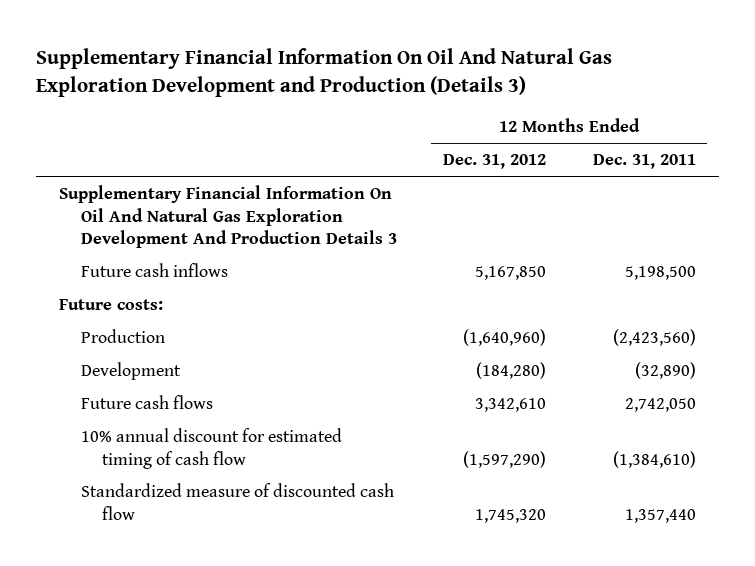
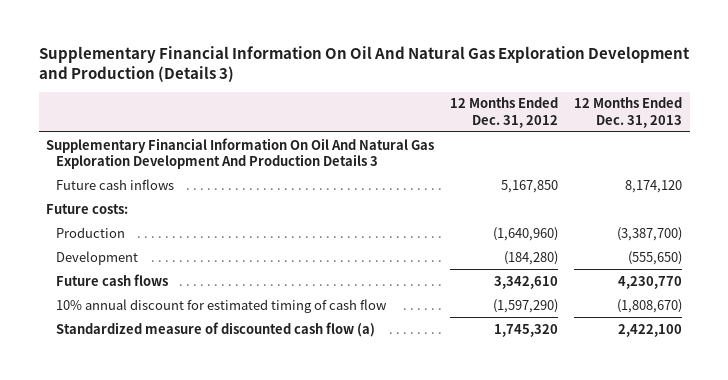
- | 12 Months Ended Dec. 31, 2012 | 12 Months Ended Dec. 31, 2011
+ | 12 Months Ended Dec. 31, 2012 | 12 Months Ended Dec. 31, 2013
- Standardized measure of discounted cash flow | 1,745,320 | 1,357,440
+ Standardized measure of discounted cash flow (a) | 1,745,320 | 2,422,100

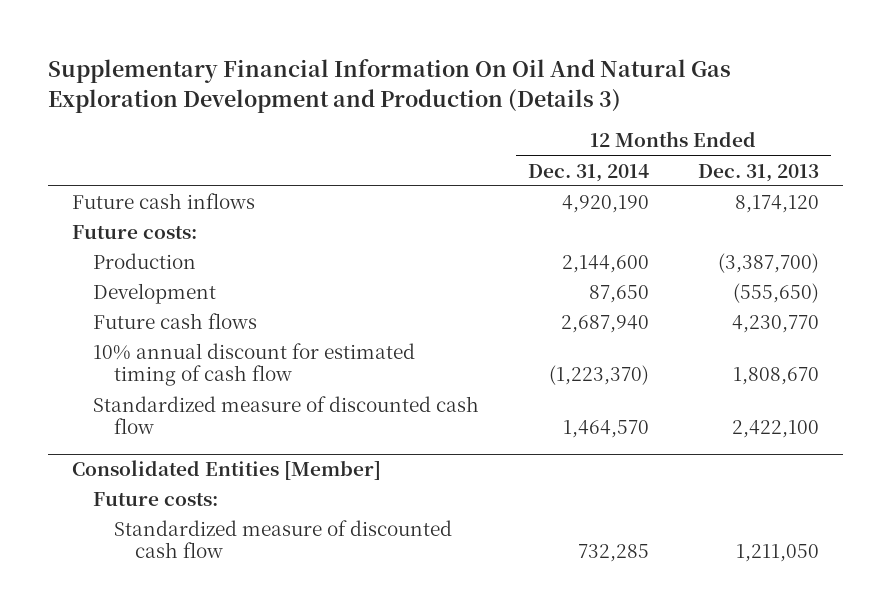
- | 12 Months Ended Dec. 31, 2012 | 12 Months Ended Dec. 31, 2013
+ | 12 Months Ended Dec. 31, 2014 | 12 Months Ended Dec. 31, 2013
- Supplementary Financial Information On Oil And Natural Gas Exploration Development And Production Details 3
- 10% annual discount for estimated timing of cash flow | (1,597,290) | (1,808,670)
- Standardized measure of discounted cash flow (a) | 1,745,320 | 2,422,100
+ 10% annual discount for estimated timing of cash flow | (1,223,370) | 1,808,670
+ Standardized measure of discounted cash flow | 1,464,570 | 2,422,100
+ Consolidated Entities [Member]
+ Future costs:
+ Standardized measure of discounted cash flow | 732,285 | 1,211,050

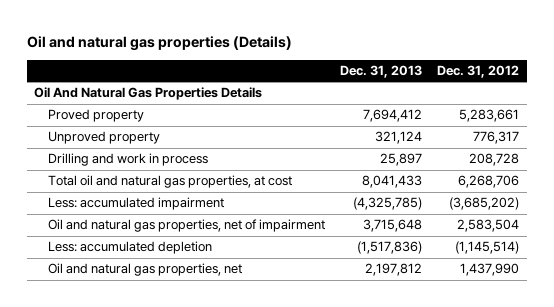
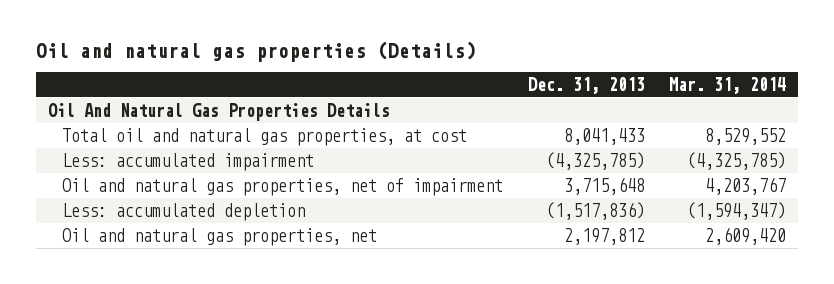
- | Dec. 31, 2013 | Dec. 31, 2012
+ | Dec. 31, 2013 | Mar. 31, 2014
- Proved property | 7,694,412 | 5,283,661
- Unproved property | 321,124 | 776,317
- Drilling and work in process | 25,897 | 208,728

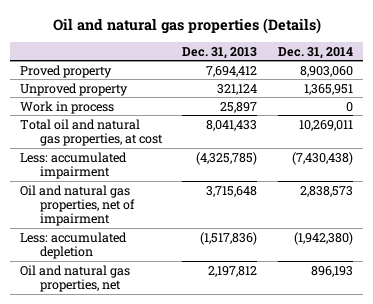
- | Dec. 31, 2013 | Mar. 31, 2014
+ | Dec. 31, 2013 | Dec. 31, 2014
- Oil And Natural Gas Properties Details
+ Proved property | 7,694,412 | 8,903,060
+ Unproved property | 321,124 | 1,365,951
+ Work in process | 25,897 | 0

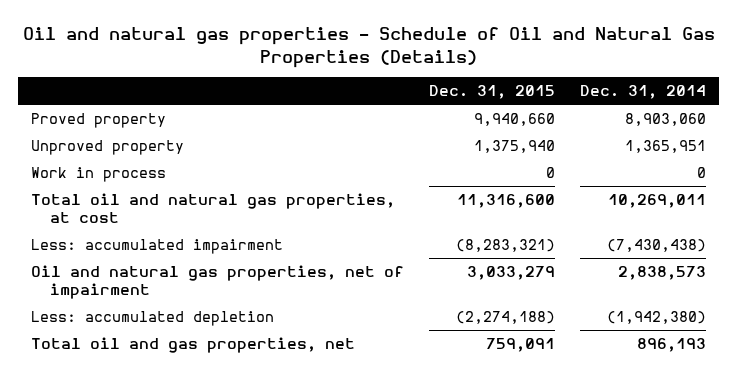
- Oil and natural gas properties (Details)
+ Oil and natural gas properties - Schedule of Oil and Natural Gas Properties (Details)
- | Dec. 31, 2013 | Dec. 31, 2014
+ | Dec. 31, 2015 | Dec. 31, 2014
- Oil and natural gas properties, net | 2,197,812 | 896,193
+ Total oil and gas properties, net | 759,091 | 896,193

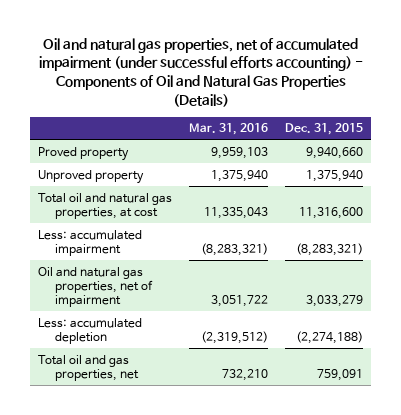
- Oil and natural gas properties - Schedule of Oil and Natural Gas Properties (Details)
+ Oil and natural gas properties, net of accumulated impairment (under successful efforts accounting) - Components of Oil and Natural Gas Properties (Details)
- | Dec. 31, 2015 | Dec. 31, 2014
+ | Mar. 31, 2016 | Dec. 31, 2015
- Work in process | 0 | 0

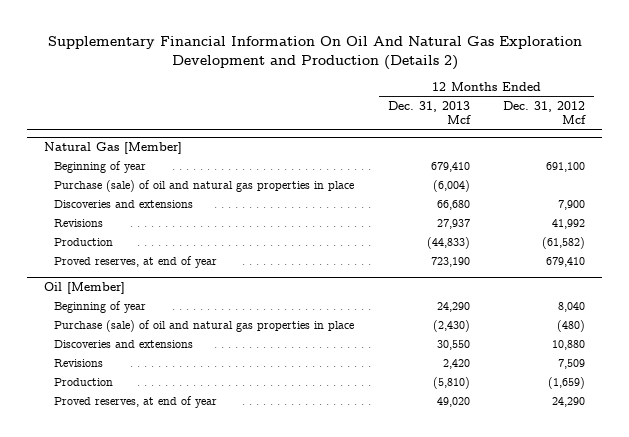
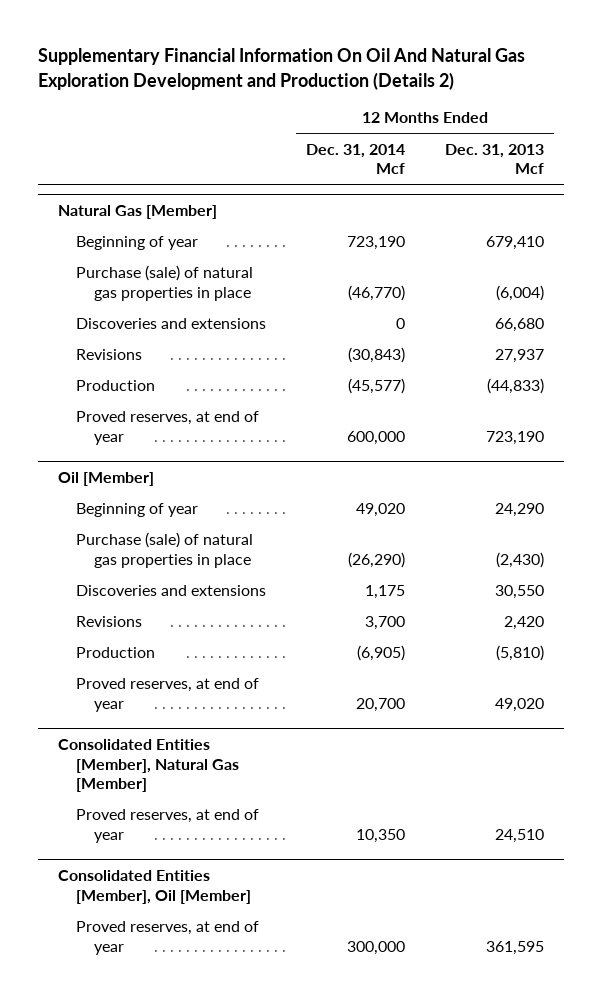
- | 12 Months Ended Dec. 31, 2013 Mcf | 12 Months Ended Dec. 31, 2012 Mcf
+ | 12 Months Ended Dec. 31, 2014 Mcf | 12 Months Ended Dec. 31, 2013 Mcf
@ Natural Gas [Member]
- Purchase (sale) of oil and natural gas properties in place | (6,004) |
+ Purchase (sale) of natural gas properties in place | (46,770) | (6,004)
@ Oil [Member]
- Purchase (sale) of oil and natural gas properties in place | (2,430) | (480)
+ Purchase (sale) of natural gas properties in place | (26,290) | (2,430)
+ Consolidated Entities [Member], Natural Gas [Member]
+ Proved reserves, at end of year | 10,350 | 24,510
+ Consolidated Entities [Member], Oil [Member]
+ Proved reserves, at end of year | 300,000 | 361,595

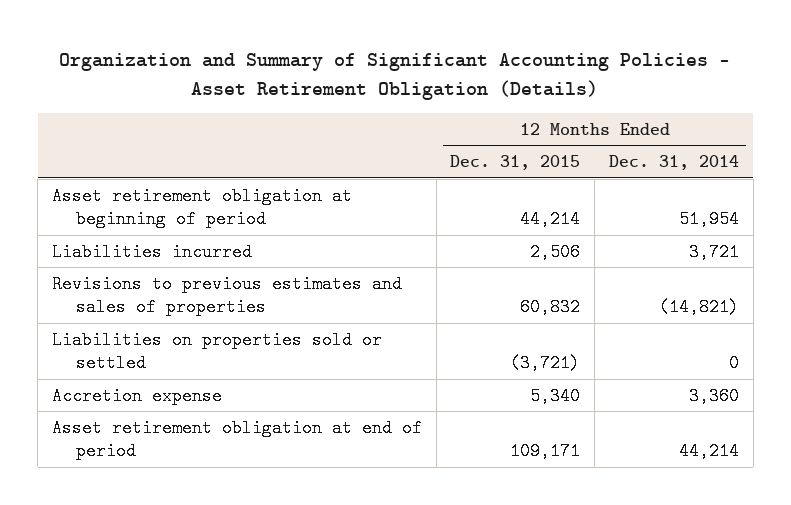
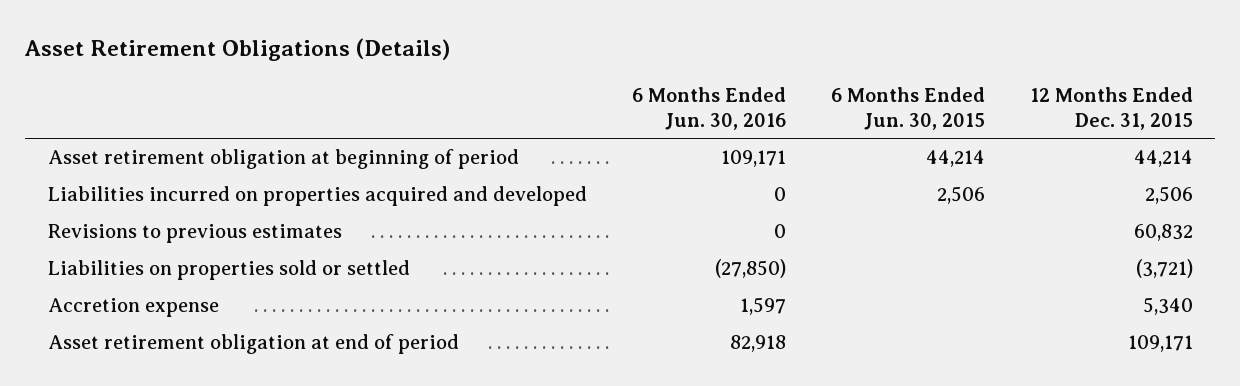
- Organization and Summary of Significant Accounting Policies - Asset Retirement Obligation (Details)
+ Asset Retirement Obligations (Details)
- | 12 Months Ended Dec. 31, 2015 | 12 Months Ended Dec. 31, 2014
+ | 6 Months Ended Jun. 30, 2016 | 6 Months Ended Jun. 30, 2015 | 12 Months Ended Dec. 31, 2015
- Liabilities incurred | 2,506 | 3,721
- Revisions to previous estimates and sales of properties | 60,832 | (14,821)
+ Liabilities incurred on properties acquired and developed | 0 | 2,506 | 2,506
+ Revisions to previous estimates | 0 | | 60,832

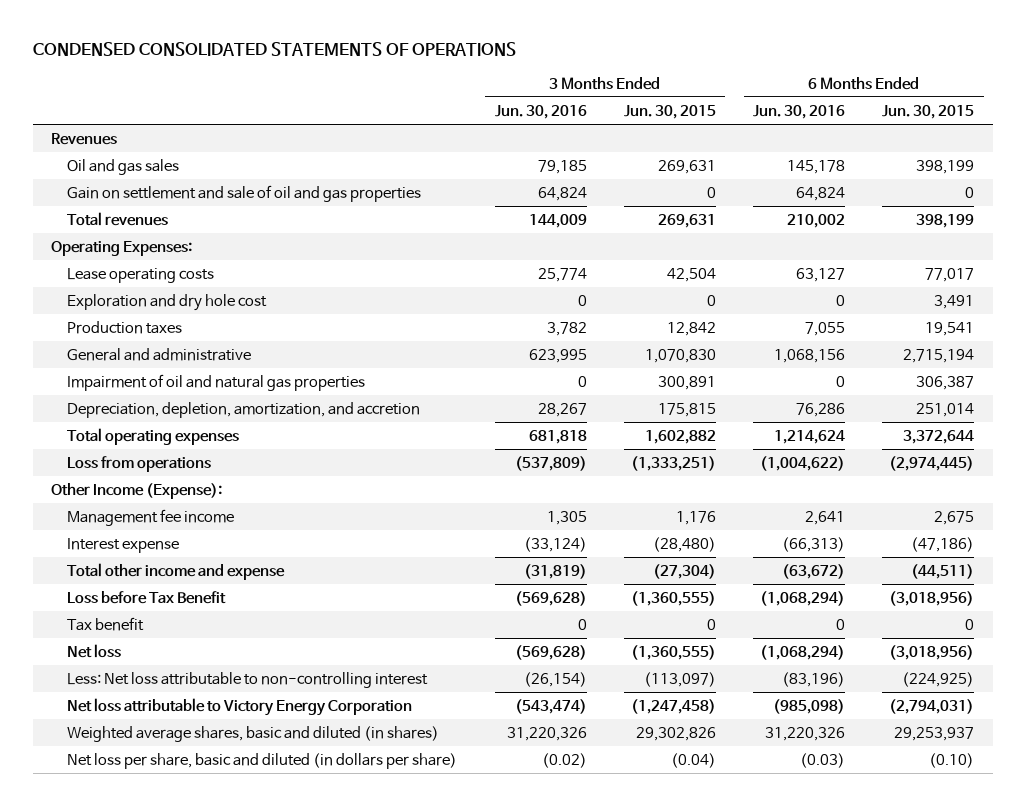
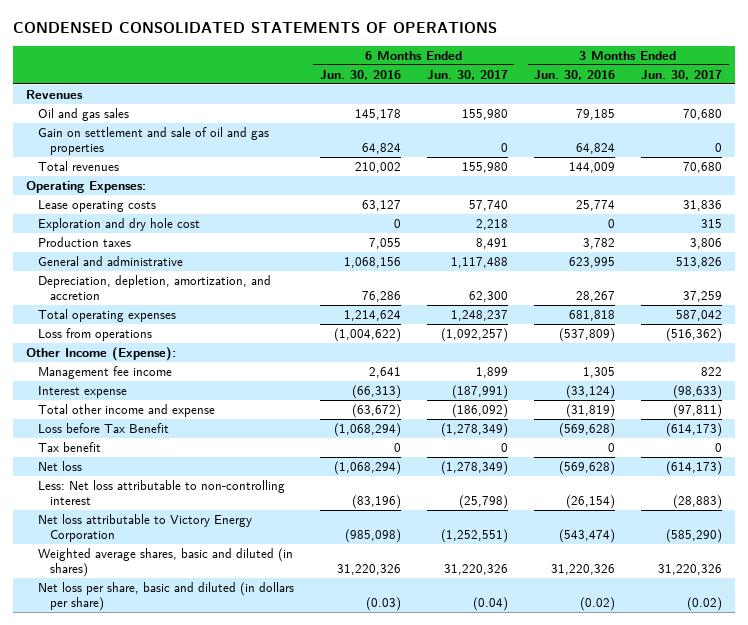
- | 3 Months Ended Jun. 30, 2016 | 3 Months Ended Jun. 30, 2015 | 6 Months Ended Jun. 30, 2016 | 6 Months Ended Jun. 30, 2015
+ | 6 Months Ended Jun. 30, 2016 | 6 Months Ended Jun. 30, 2017 | 3 Months Ended Jun. 30, 2016 | 3 Months Ended Jun. 30, 2017
- Impairment of oil and natural gas properties | 0 | 300,891 | 0 | 306,387

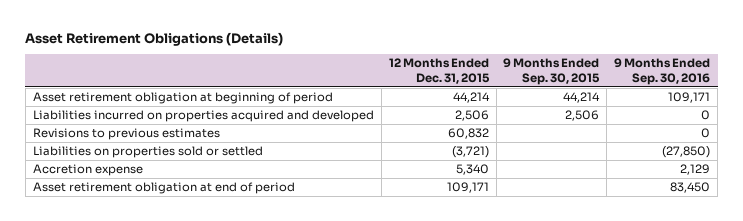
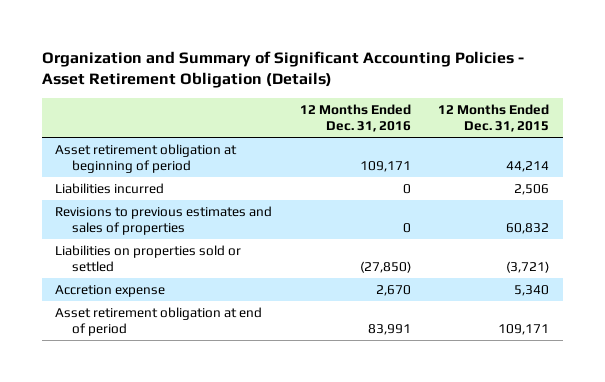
- Asset Retirement Obligations (Details)
+ Organization and Summary of Significant Accounting Policies - Asset Retirement Obligation (Details)
- | 12 Months Ended Dec. 31, 2015 | 9 Months Ended Sep. 30, 2015 | 9 Months Ended Sep. 30, 2016
+ | 12 Months Ended Dec. 31, 2016 | 12 Months Ended Dec. 31, 2015
- Liabilities incurred on properties acquired and developed | 2,506 | 2,506 | 0
- Revisions to previous estimates | 60,832 | | 0
+ Liabilities incurred | 0 | 2,506
+ Revisions to previous estimates and sales of properties | 0 | 60,832

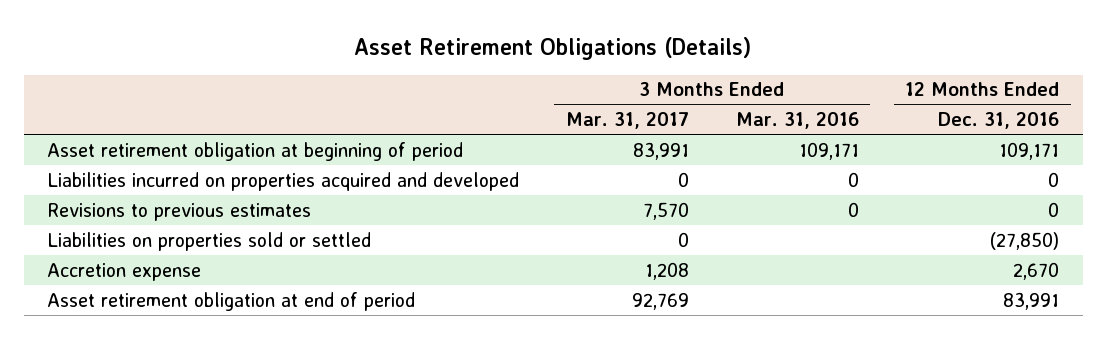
- Organization and Summary of Significant Accounting Policies - Asset Retirement Obligation (Details)
+ Asset Retirement Obligations (Details)
- | 12 Months Ended Dec. 31, 2016 | 12 Months Ended Dec. 31, 2015
+ | 3 Months Ended Mar. 31, 2017 | 3 Months Ended Mar. 31, 2016 | 12 Months Ended Dec. 31, 2016
- Liabilities incurred | 0 | 2,506
- Revisions to previous estimates and sales of properties | 0 | 60,832
+ Liabilities incurred on properties acquired and developed | 0 | 0 | 0
+ Revisions to previous estimates | 7,570 | 0 | 0

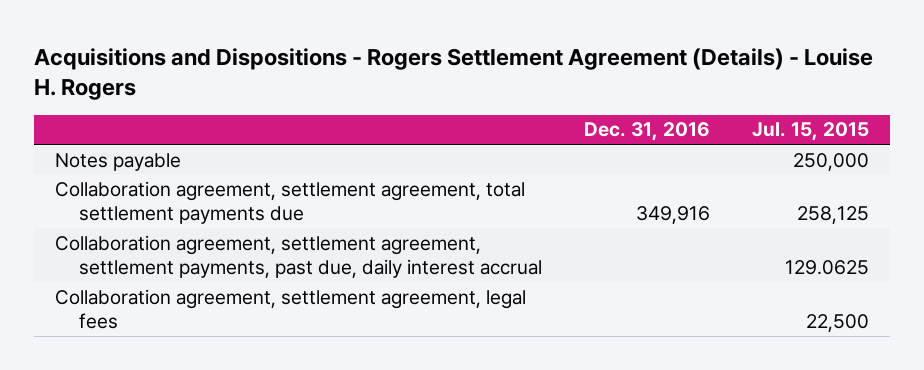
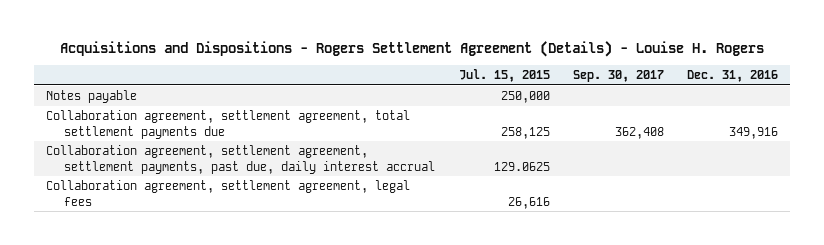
- | Dec. 31, 2016 | Jul. 15, 2015
+ | Jul. 15, 2015 | Sep. 30, 2017 | Dec. 31, 2016
- Collaboration agreement, settlement agreement, legal fees | | 22,500
+ Collaboration agreement, settlement agreement, legal fees | 26,616 | |

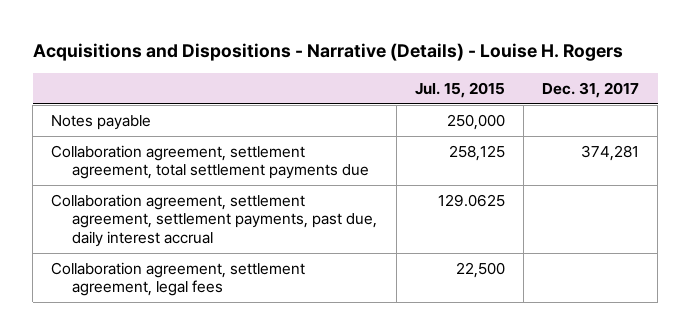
- Acquisitions and Dispositions - Rogers Settlement Agreement (Details) - Louise H. Rogers
+ Acquisitions and Dispositions - Narrative (Details) - Louise H. Rogers
- | Jul. 15, 2015 | Sep. 30, 2017 | Dec. 31, 2016
+ | Jul. 15, 2015 | Dec. 31, 2017
- Collaboration agreement, settlement agreement, legal fees | 26,616 | |
+ Collaboration agreement, settlement agreement, legal fees | 22,500 |

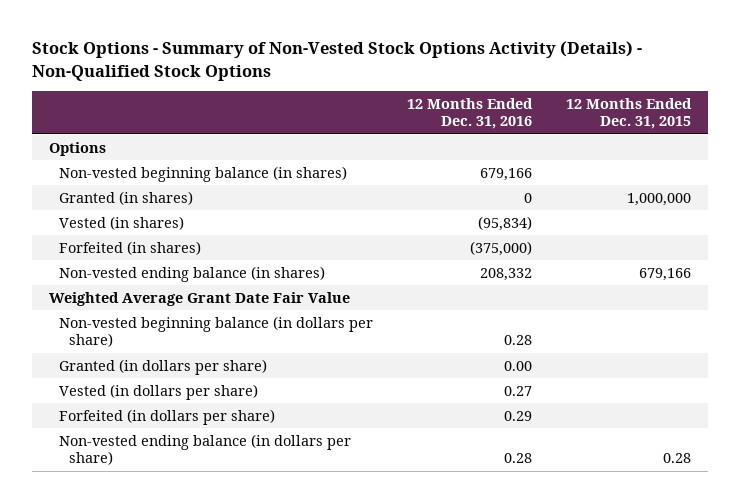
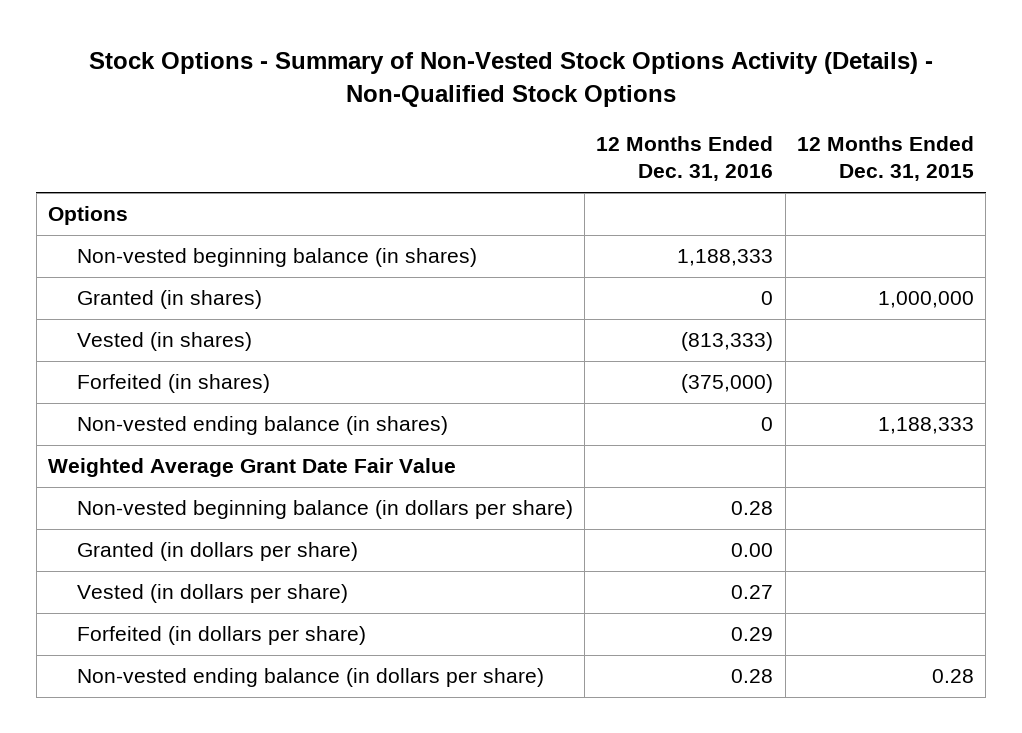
- Non-vested beginning balance (in shares) | 679,166 |
+ Non-vested beginning balance (in shares) | 1,188,333 |
- Vested (in shares) | (95,834) |
+ Vested (in shares) | (813,333) |
- Non-vested ending balance (in shares) | 208,332 | 679,166
+ Non-vested ending balance (in shares) | 0 | 1,188,333

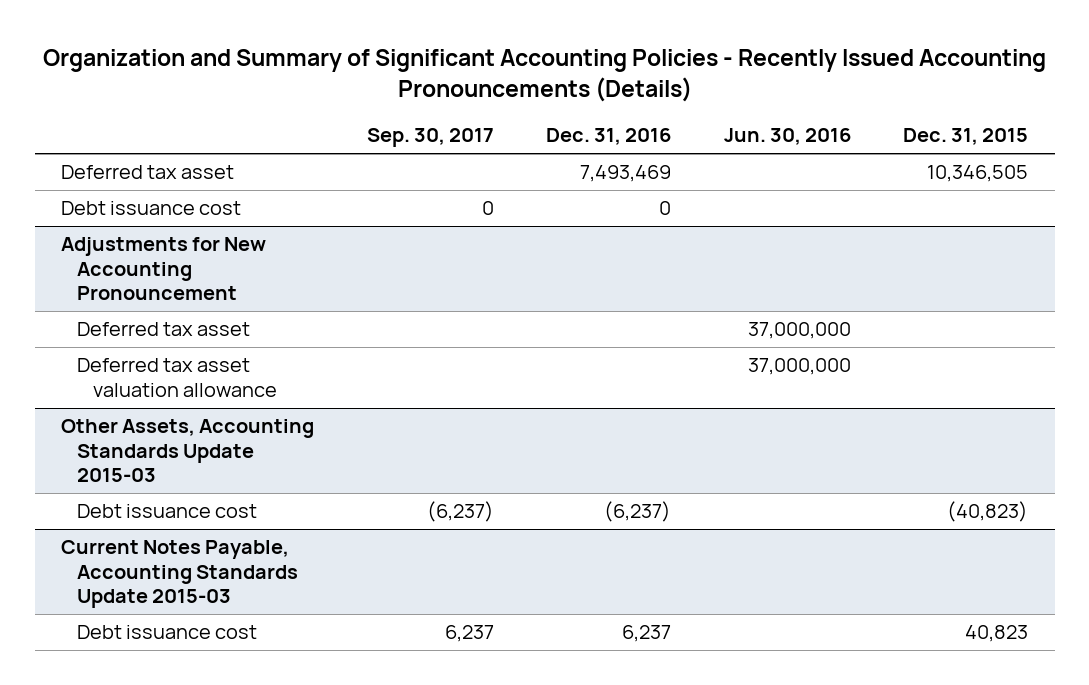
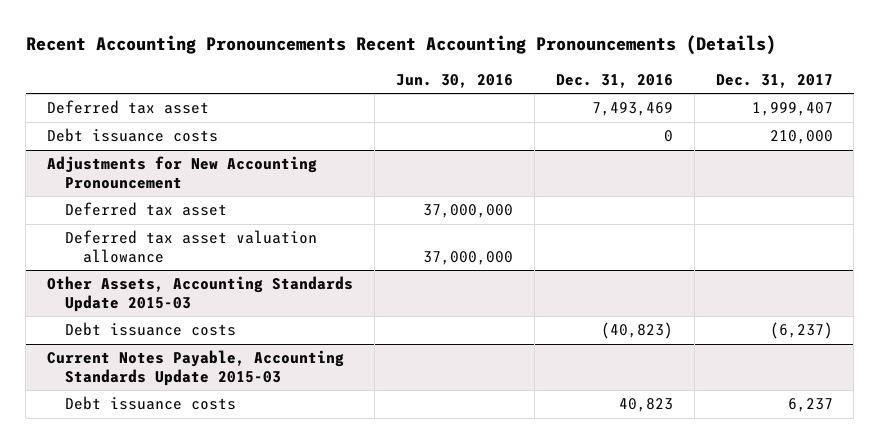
- Organization and Summary of Significant Accounting Policies - Recently Issued Accounting Pronouncements (Details)
+ Recent Accounting Pronouncements Recent Accounting Pronouncements (Details)
- | Sep. 30, 2017 | Dec. 31, 2016 | Jun. 30, 2016 | Dec. 31, 2015
+ | Jun. 30, 2016 | Dec. 31, 2016 | Dec. 31, 2017
- Debt issuance cost | 0 | 0 | |
+ Debt issuance costs | | 0 | 210,000
@ Other Assets, Accounting Standards Update 2015-03
- Debt issuance cost | (6,237) | (6,237) | | (40,823)
+ Debt issuance costs | | (40,823) | (6,237)
@ Current Notes Payable, Accounting Standards Update 2015-03
- Debt issuance cost | 6,237 | 6,237 | | 40,823
+ Debt issuance costs | | 40,823 | 6,237

